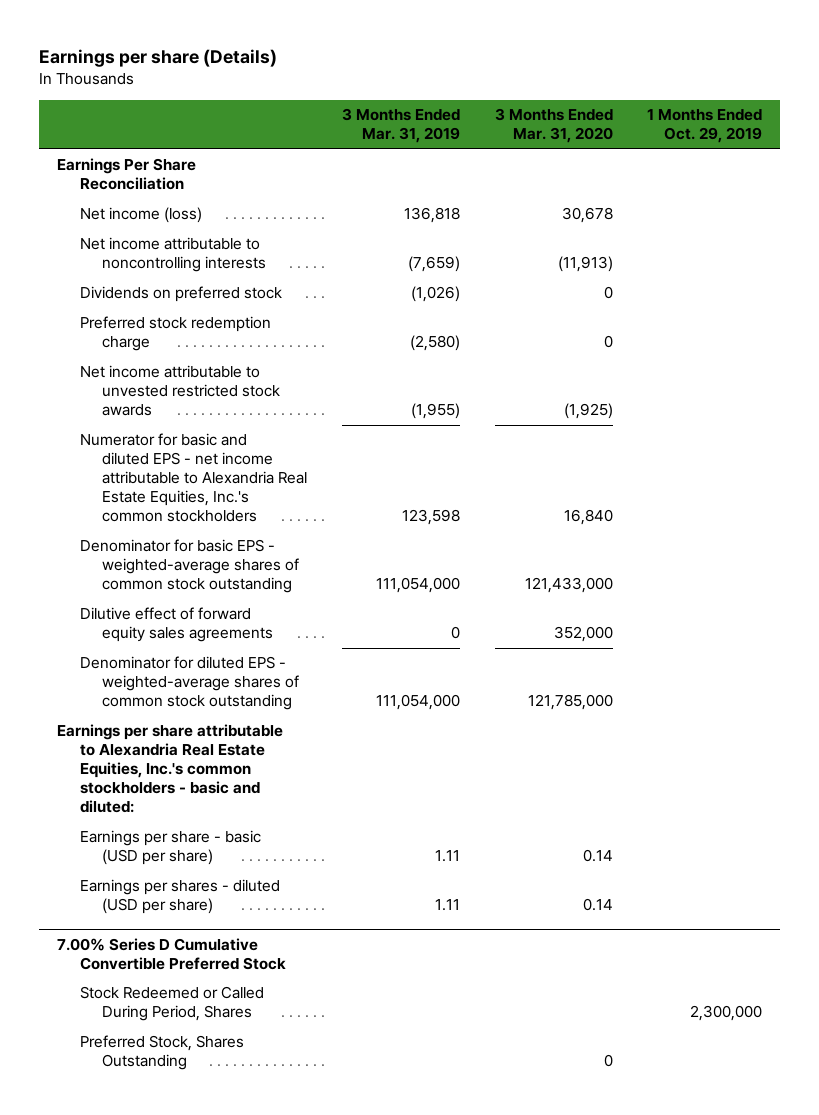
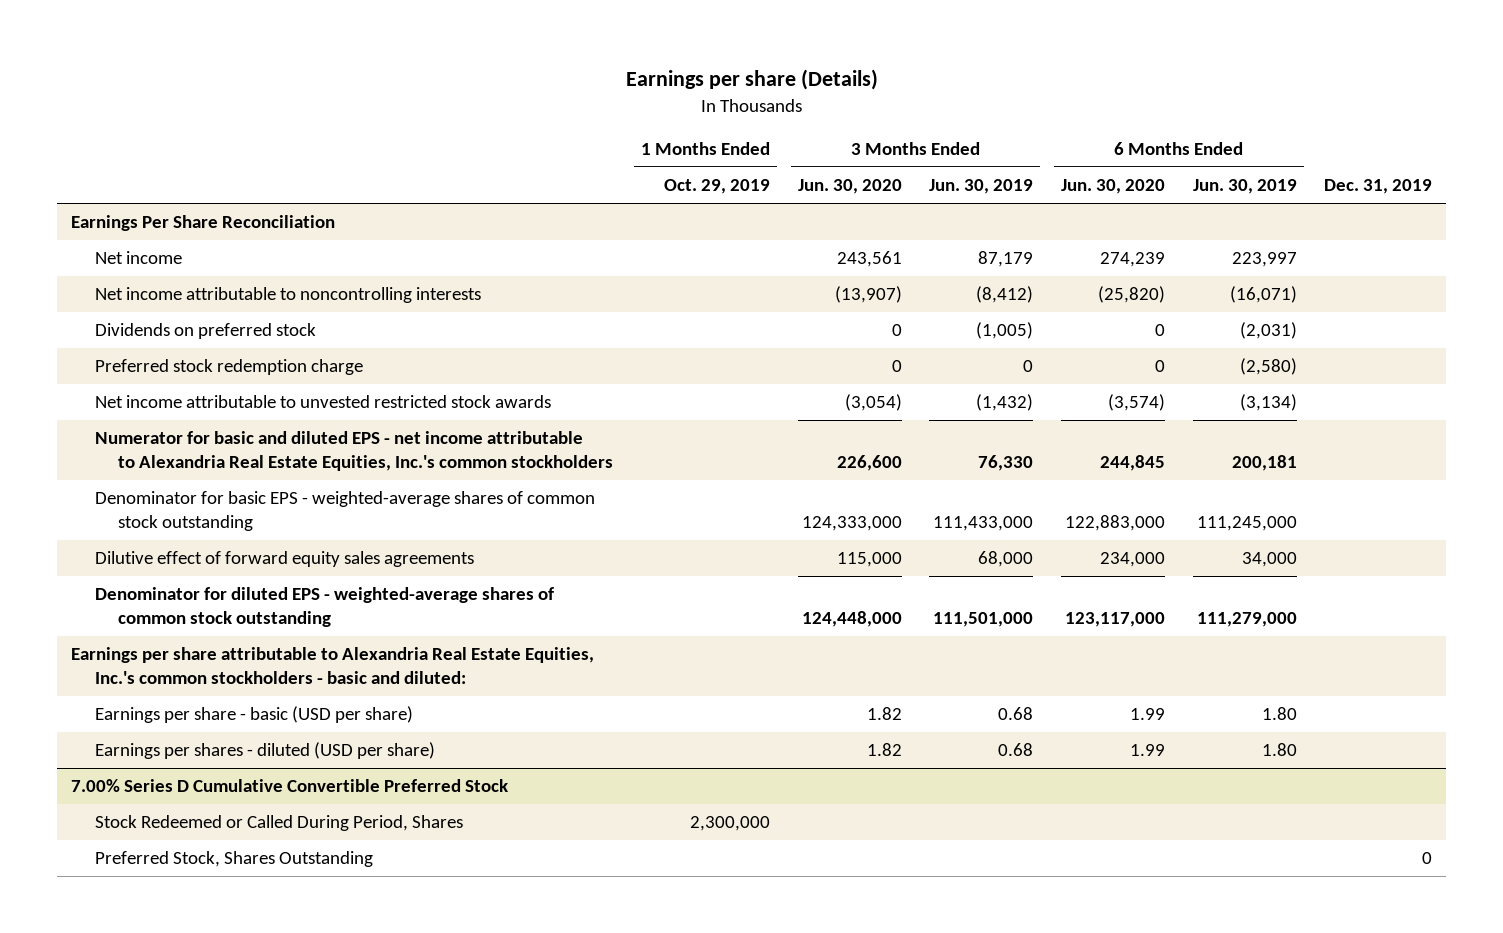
- | 3 Months Ended Mar. 31, 2019 | 3 Months Ended Mar. 31, 2020 | 1 Months Ended Oct. 29, 2019
+ | 1 Months Ended Oct. 29, 2019 | 3 Months Ended Jun. 30, 2020 | 3 Months Ended Jun. 30, 2019 | 6 Months Ended Jun. 30, 2020 | 6 Months Ended Jun. 30, 2019 | Dec. 31, 2019
- Net income (loss) | 136,818 | 30,678 |
+ Net income | | 243,561 | 87,179 | 274,239 | 223,997 |

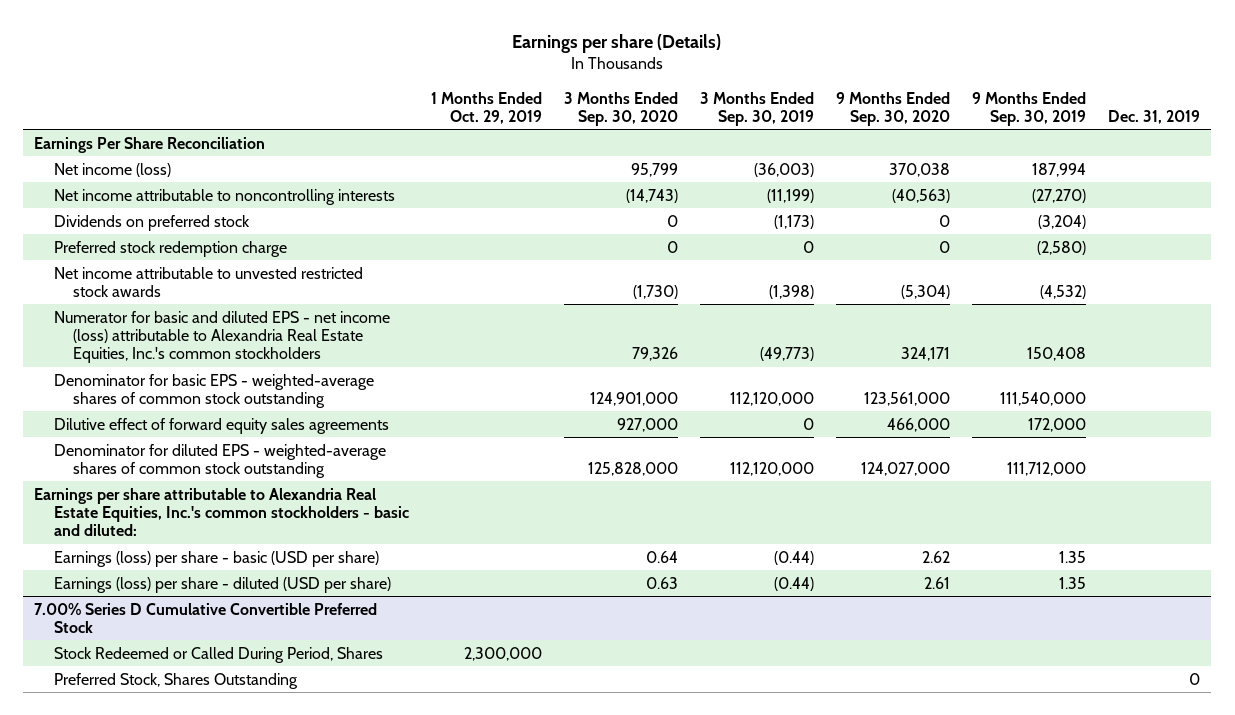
- | 1 Months Ended Oct. 29, 2019 | 3 Months Ended Jun. 30, 2020 | 3 Months Ended Jun. 30, 2019 | 6 Months Ended Jun. 30, 2020 | 6 Months Ended Jun. 30, 2019 | Dec. 31, 2019
+ | 1 Months Ended Oct. 29, 2019 | 3 Months Ended Sep. 30, 2020 | 3 Months Ended Sep. 30, 2019 | 9 Months Ended Sep. 30, 2020 | 9 Months Ended Sep. 30, 2019 | Dec. 31, 2019
- Net income | | 243,561 | 87,179 | 274,239 | 223,997 |
+ Net income (loss) | | 95,799 | (36,003) | 370,038 | 187,994 |
- Numerator for basic and diluted EPS - net income attributable to Alexandria Real Estate Equities, Inc.'s common stockholders | | 226,600 | 76,330 | 244,845 | 200,181 |
+ Numerator for basic and diluted EPS - net income (loss) attributable to Alexandria Real Estate Equities, Inc.'s common stockholders | | 79,326 | (49,773) | 324,171 | 150,408 |
- Earnings per share - basic (USD per share) | | 1.82 | 0.68 | 1.99 | 1.80 |
- Earnings per shares - diluted (USD per share) | | 1.82 | 0.68 | 1.99 | 1.80 |
+ Earnings (loss) per share - basic (USD per share) | | 0.64 | (0.44) | 2.62 | 1.35 |
+ Earnings (loss) per share - diluted (USD per share) | | 0.63 | (0.44) | 2.61 | 1.35 |

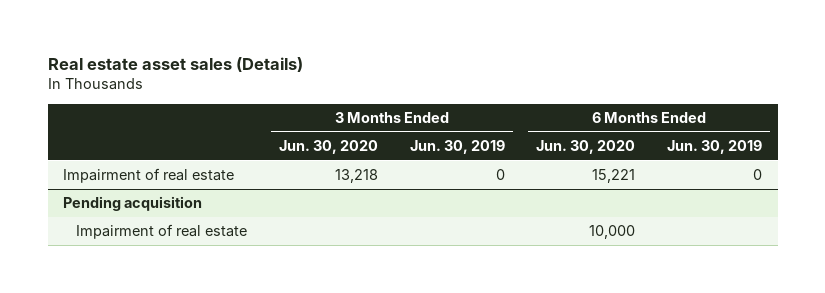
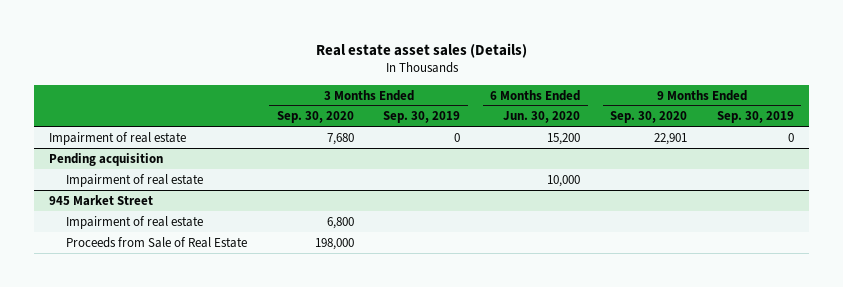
- | 3 Months Ended Jun. 30, 2020 | 3 Months Ended Jun. 30, 2019 | 6 Months Ended Jun. 30, 2020 | 6 Months Ended Jun. 30, 2019
+ | 3 Months Ended Sep. 30, 2020 | 3 Months Ended Sep. 30, 2019 | 6 Months Ended Jun. 30, 2020 | 9 Months Ended Sep. 30, 2020 | 9 Months Ended Sep. 30, 2019
- Impairment of real estate | 13,218 | 0 | 15,221 | 0
+ Impairment of real estate | 7,680 | 0 | 15,200 | 22,901 | 0
+ 945 Market Street
+ Impairment of real estate | 6,800 | | | |
+ Proceeds from Sale of Real Estate | 198,000 | | | |

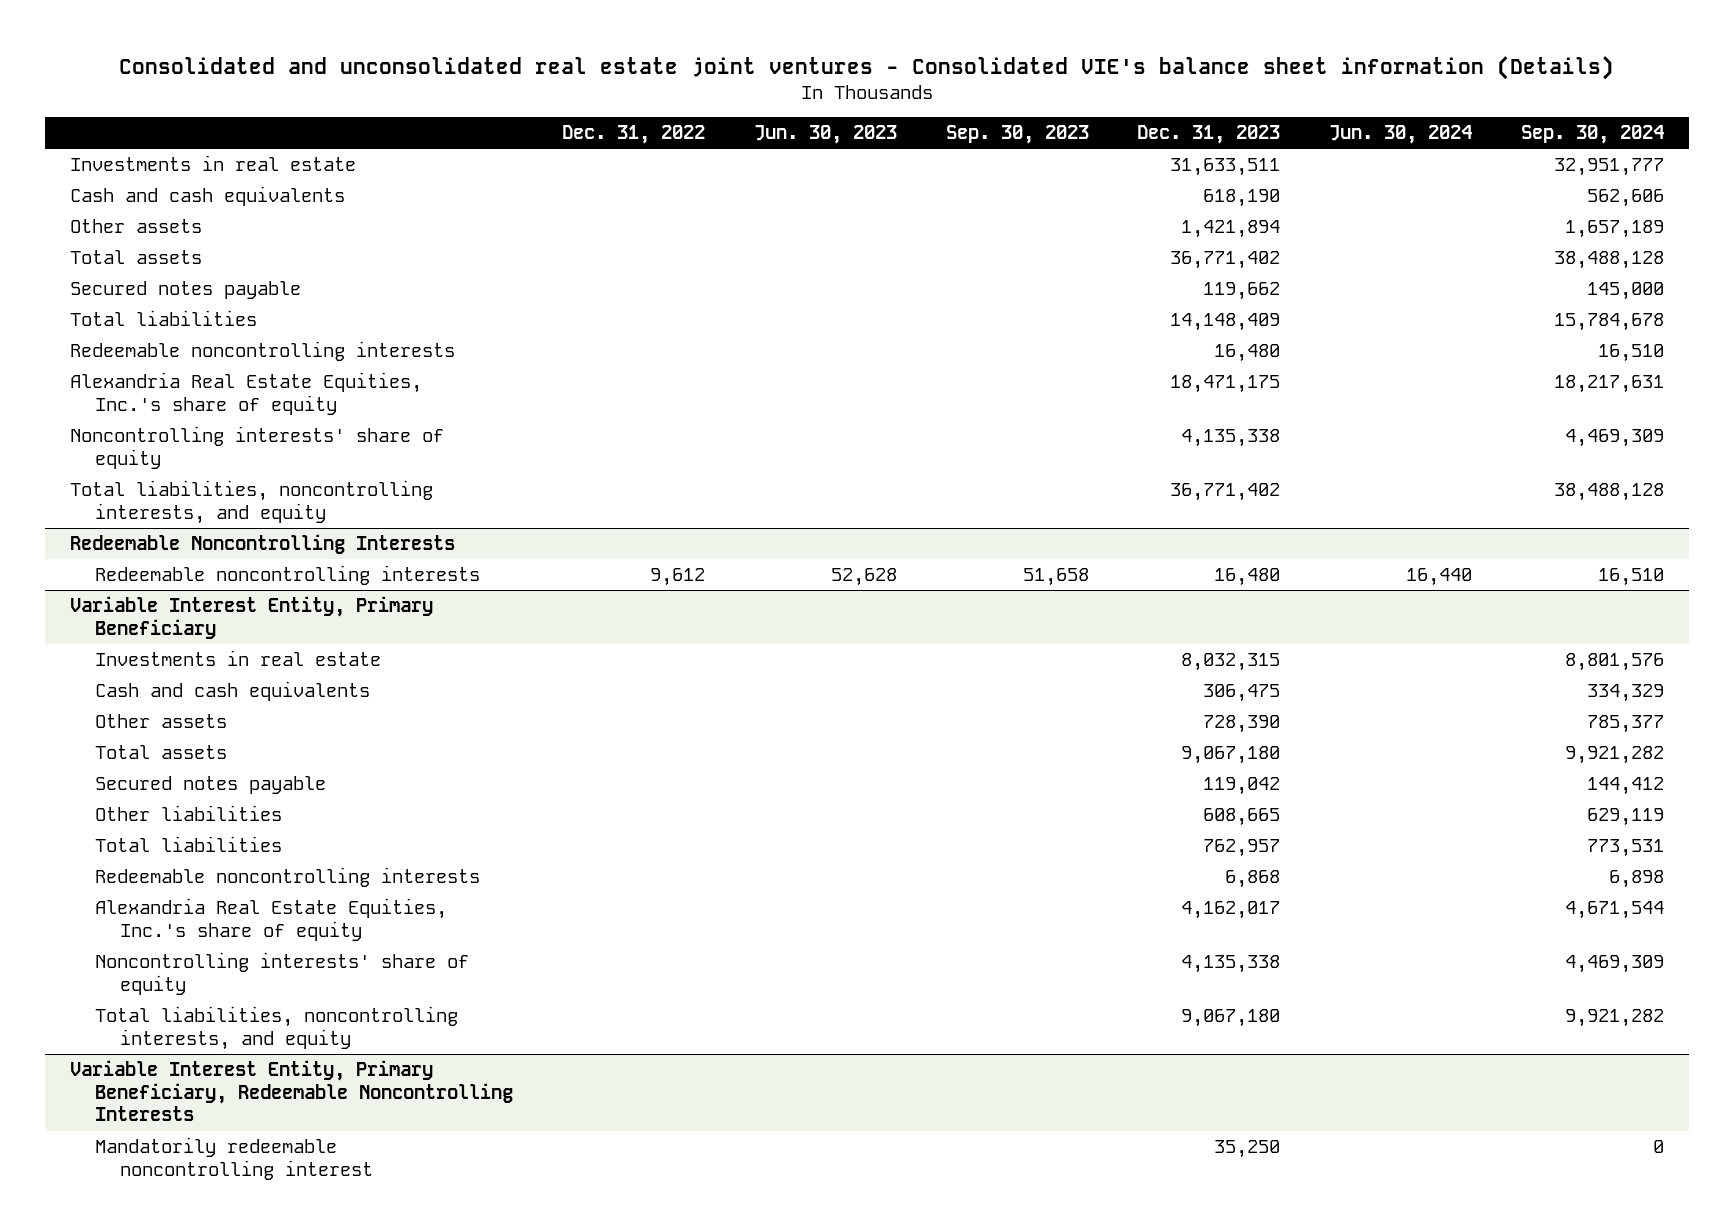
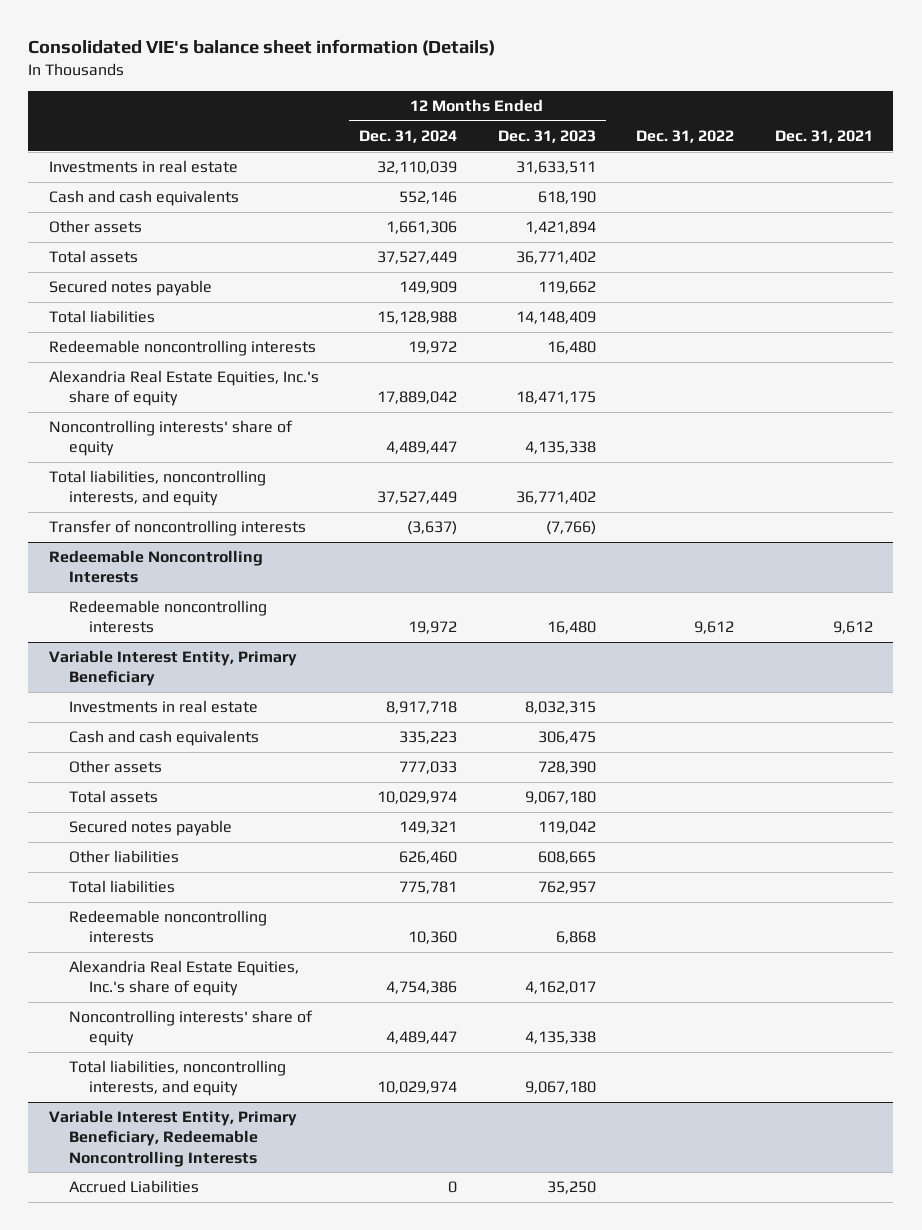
- Consolidated and unconsolidated real estate joint ventures - Consolidated VIE's balance sheet information (Details)
+ Consolidated VIE's balance sheet information (Details)
- | Dec. 31, 2022 | Jun. 30, 2023 | Sep. 30, 2023 | Dec. 31, 2023 | Jun. 30, 2024 | Sep. 30, 2024
+ | 12 Months Ended Dec. 31, 2024 | 12 Months Ended Dec. 31, 2023 | Dec. 31, 2022 | Dec. 31, 2021
+ Transfer of noncontrolling interests | (3,637) | (7,766) | |
@ Variable Interest Entity, Primary Beneficiary, Redeemable Noncontrolling Interests
- Mandatorily redeemable noncontrolling interest | | | | 35,250 | | 0
+ Accrued Liabilities | 0 | 35,250 | |

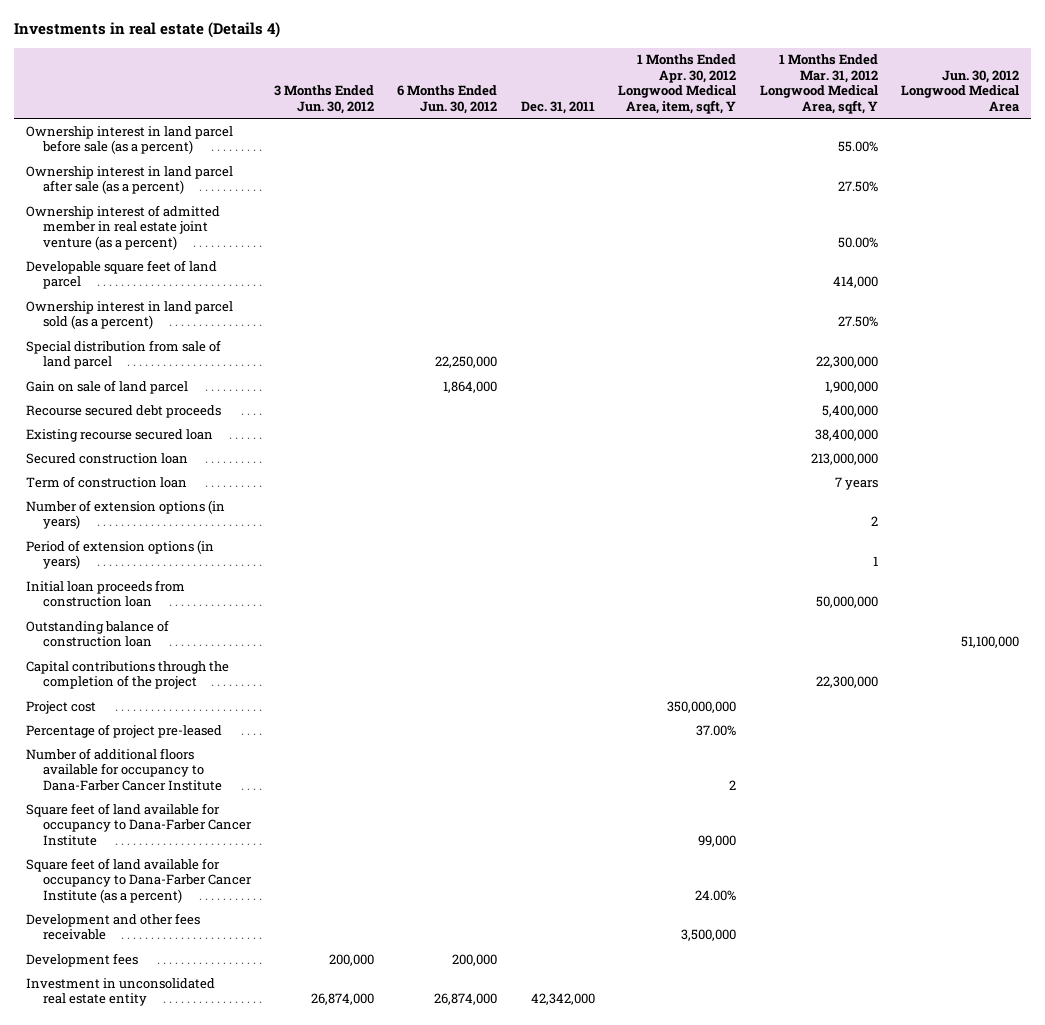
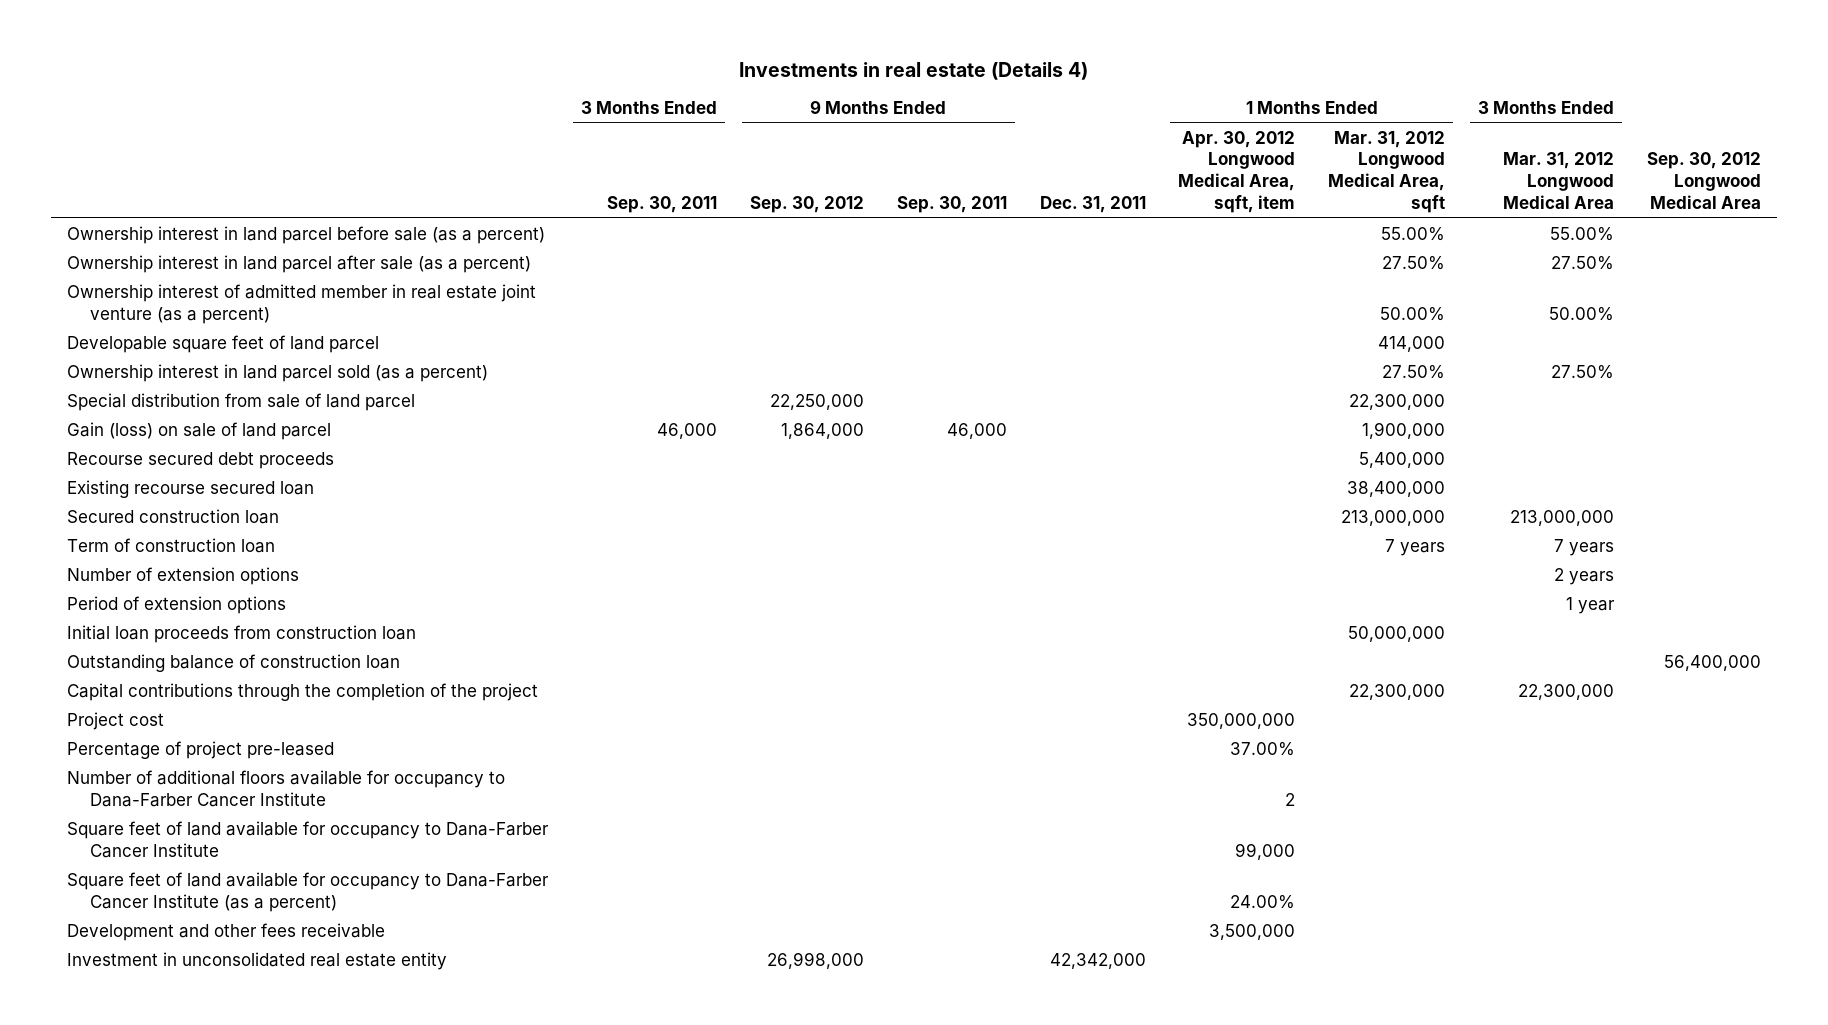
- | 3 Months Ended Jun. 30, 2012 | 6 Months Ended Jun. 30, 2012 | Dec. 31, 2011 | 1 Months Ended Apr. 30, 2012 Longwood Medical Area, item, sqft, Y | 1 Months Ended Mar. 31, 2012 Longwood Medical Area, sqft, Y | Jun. 30, 2012 Longwood Medical Area
+ | 3 Months Ended Sep. 30, 2011 | 9 Months Ended Sep. 30, 2012 | 9 Months Ended Sep. 30, 2011 | Dec. 31, 2011 | 1 Months Ended Apr. 30, 2012 Longwood Medical Area, sqft, item | 1 Months Ended Mar. 31, 2012 Longwood Medical Area, sqft | 3 Months Ended Mar. 31, 2012 Longwood Medical Area | Sep. 30, 2012 Longwood Medical Area
- Gain on sale of land parcel | | 1,864,000 | | | 1,900,000 |
+ Gain (loss) on sale of land parcel | 46,000 | 1,864,000 | 46,000 | | | 1,900,000 | |
- Number of extension options (in years) | | | | | 2 |
- Period of extension options (in years) | | | | | 1 |
+ Number of extension options | | | | | | | 2 years |
+ Period of extension options | | | | | | | 1 year |
- Development fees | 200,000 | 200,000 | | | |

